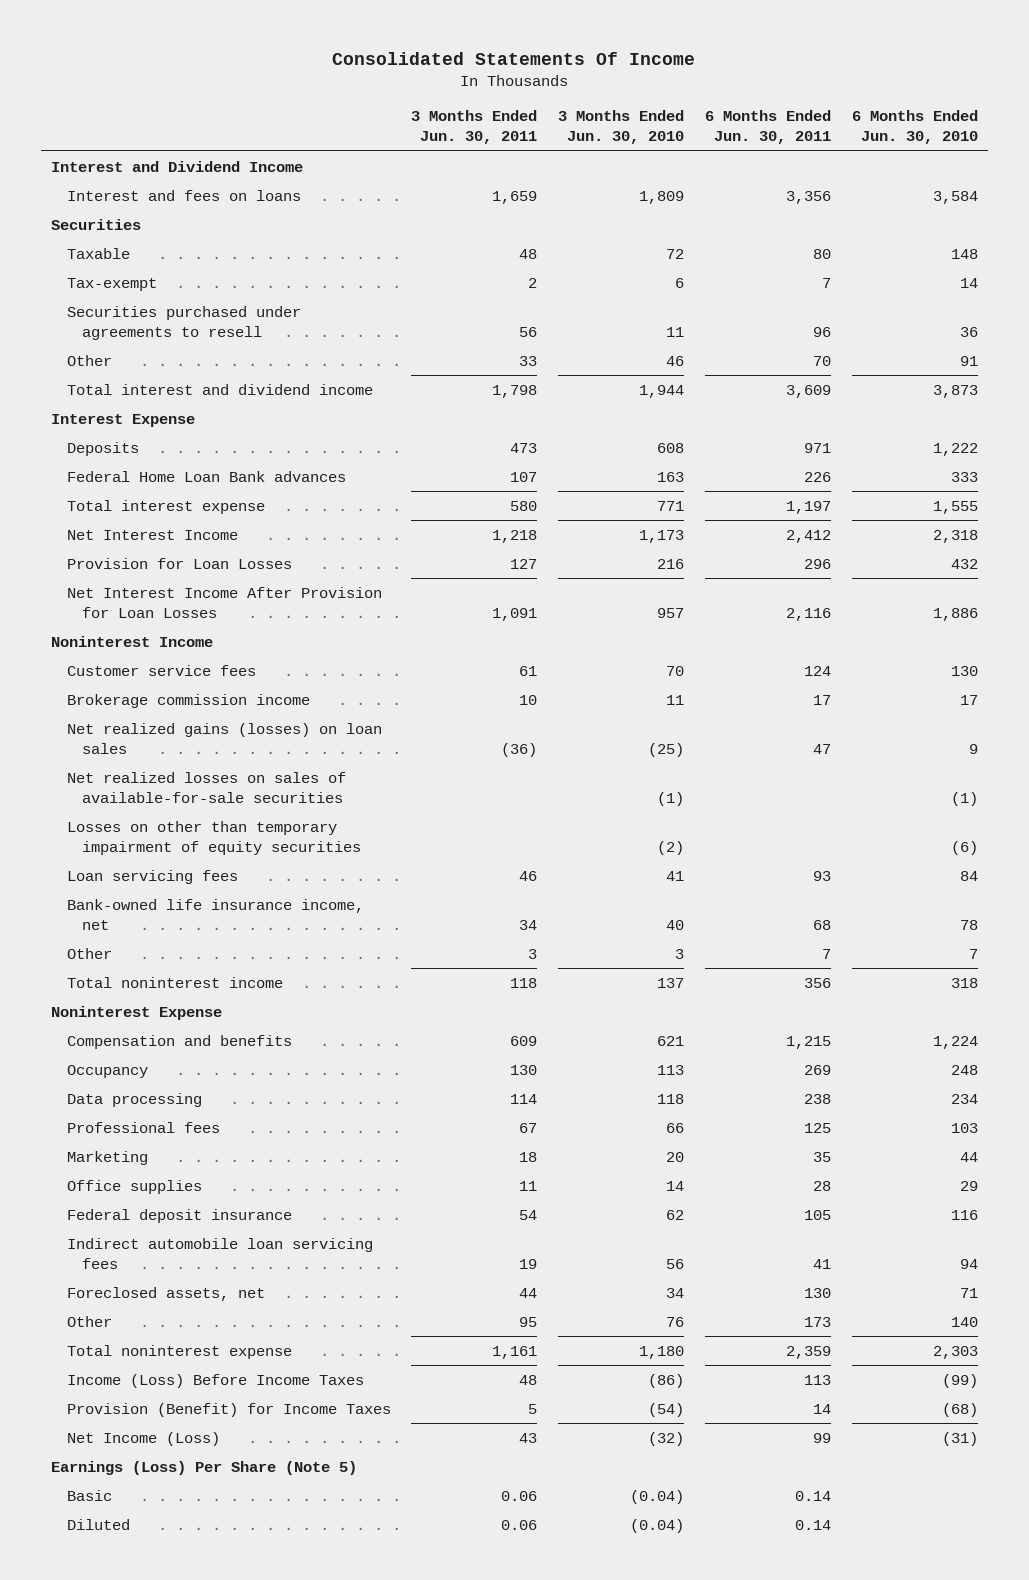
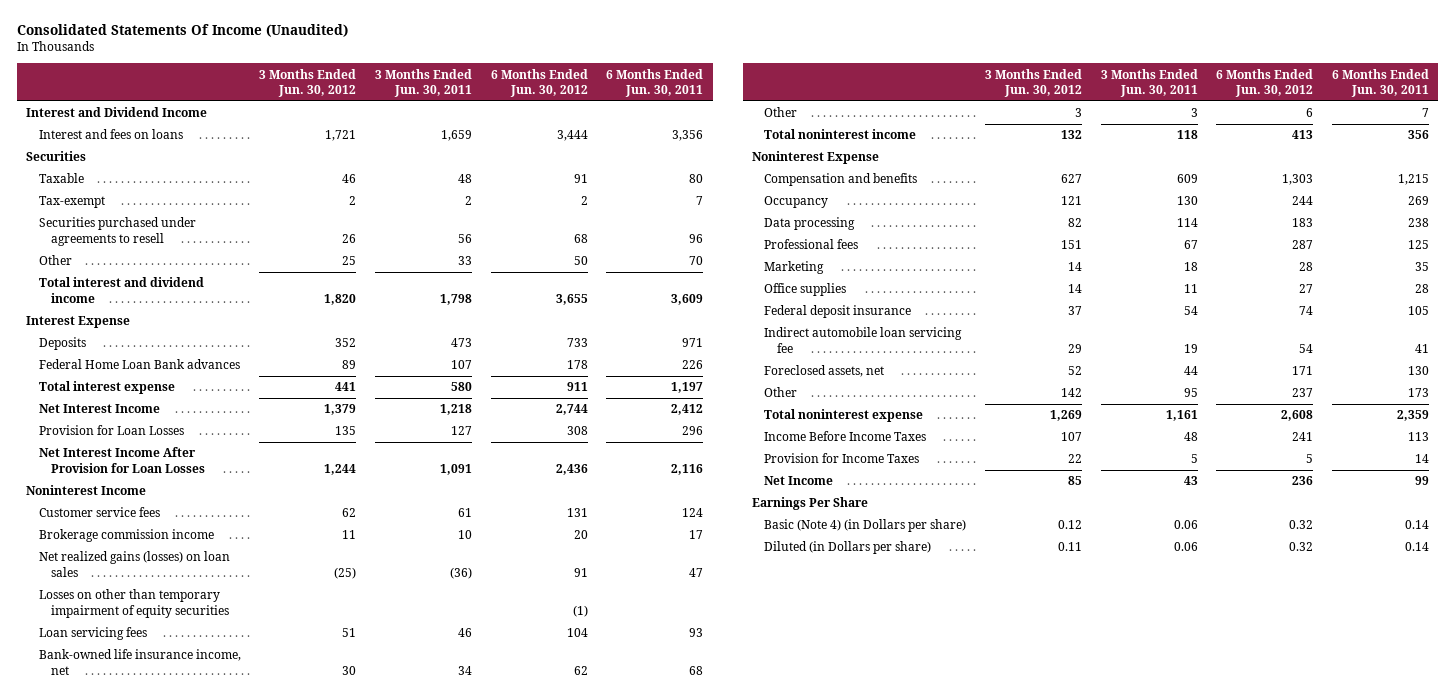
- Consolidated Statements Of Income
+ Consolidated Statements Of Income (Unaudited)
- | 3 Months Ended Jun. 30, 2011 | 3 Months Ended Jun. 30, 2010 | 6 Months Ended Jun. 30, 2011 | 6 Months Ended Jun. 30, 2010
+ | 3 Months Ended Jun. 30, 2012 | 3 Months Ended Jun. 30, 2011 | 6 Months Ended Jun. 30, 2012 | 6 Months Ended Jun. 30, 2011
- Net realized losses on sales of available-for-sale securities | | (1) | | (1)
- Indirect automobile loan servicing fees | 19 | 56 | 41 | 94
+ Indirect automobile loan servicing fee | 29 | 19 | 54 | 41
- Income (Loss) Before Income Taxes | 48 | (86) | 113 | (99)
- Provision (Benefit) for Income Taxes | 5 | (54) | 14 | (68)
- Net Income (Loss) | 43 | (32) | 99 | (31)
- Earnings (Loss) Per Share (Note 5)
- Basic | 0.06 | (0.04) | 0.14 |
- Diluted | 0.06 | (0.04) | 0.14 |
+ Income Before Income Taxes | 107 | 48 | 241 | 113
+ Provision for Income Taxes | 22 | 5 | 5 | 14
+ Net Income | 85 | 43 | 236 | 99
+ Earnings Per Share
+ Basic (Note 4) (in Dollars per share) | 0.12 | 0.06 | 0.32 | 0.14
+ Diluted (in Dollars per share) | 0.11 | 0.06 | 0.32 | 0.14

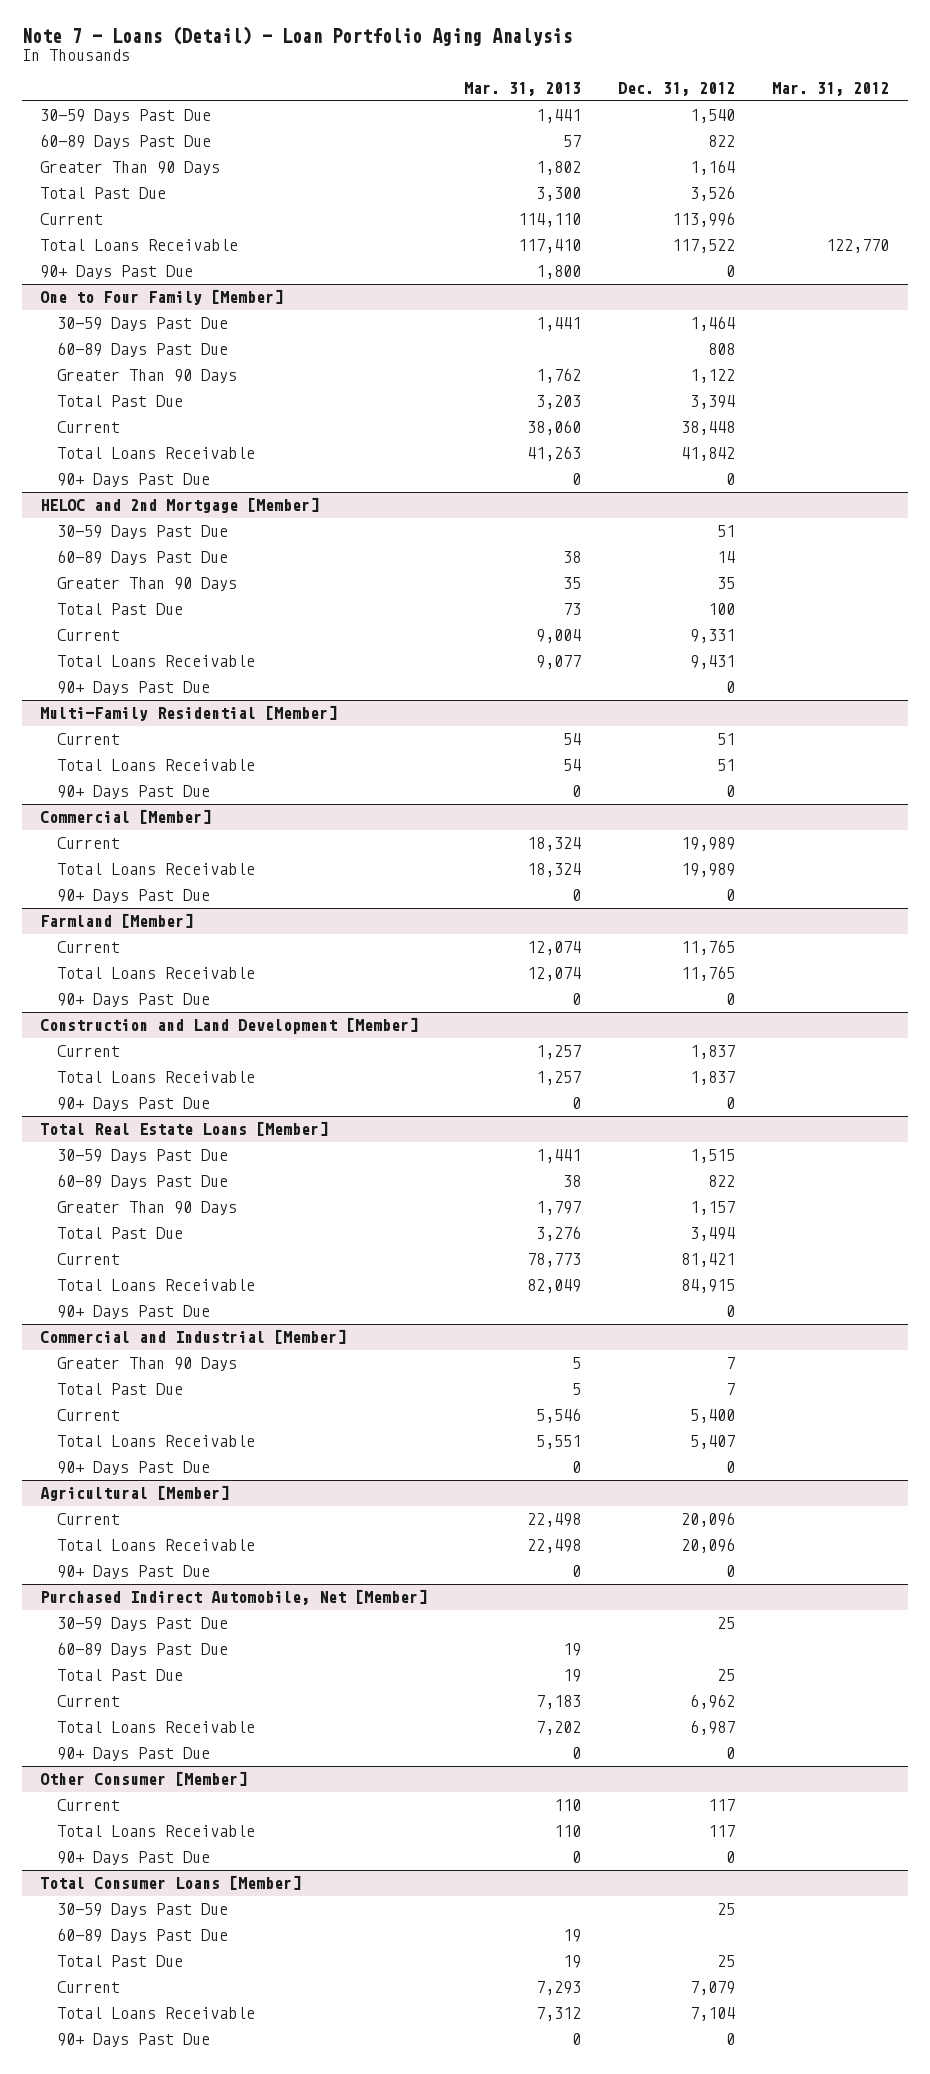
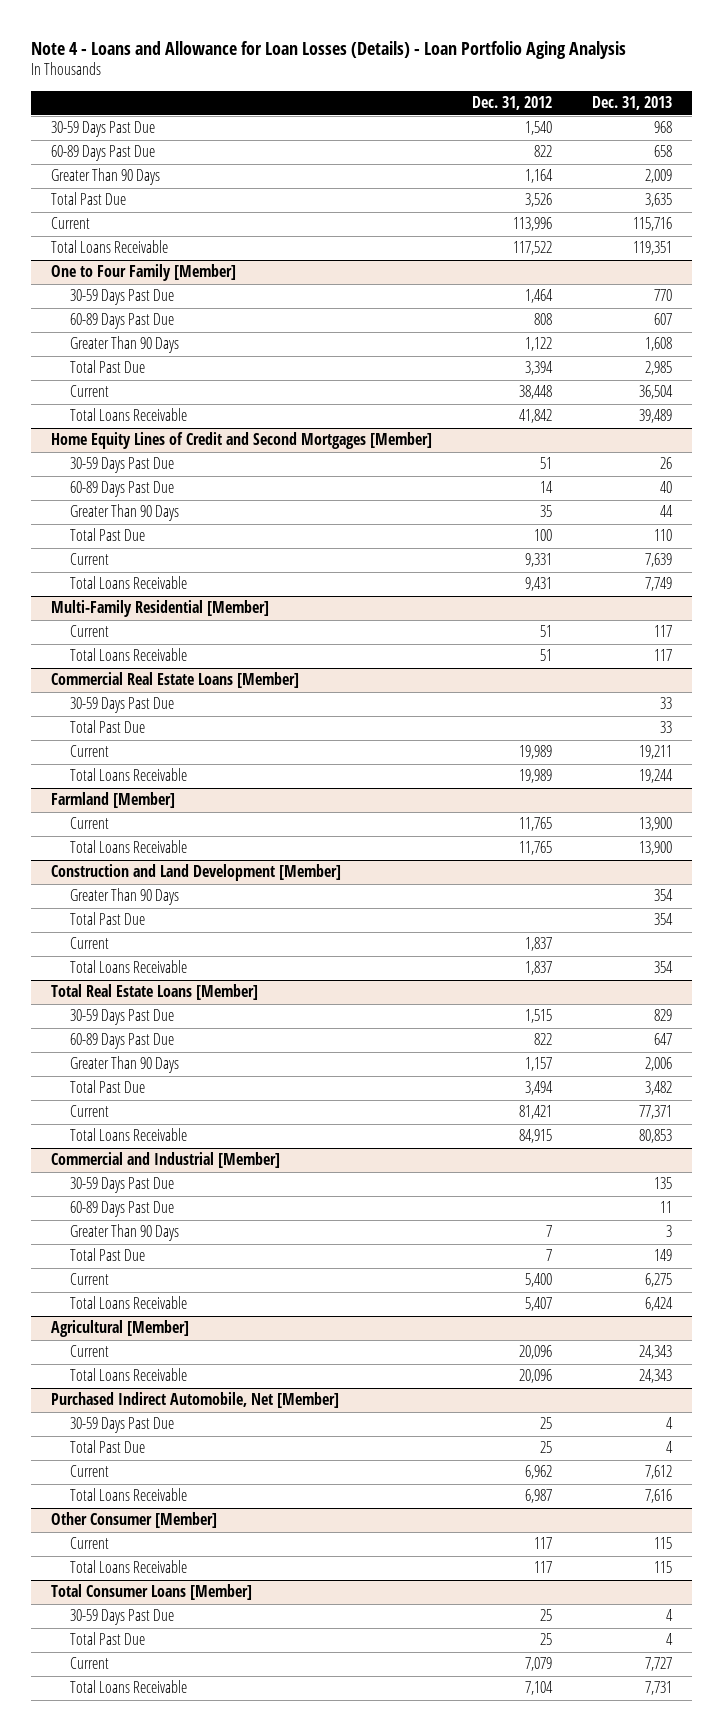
- Note 7 - Loans (Detail) - Loan Portfolio Aging Analysis
+ Note 4 - Loans and Allowance for Loan Losses (Details) - Loan Portfolio Aging Analysis
- | Mar. 31, 2013 | Dec. 31, 2012 | Mar. 31, 2012
+ | Dec. 31, 2012 | Dec. 31, 2013
- 90+ Days Past Due | 1,800 | 0 |
@ One to Four Family [Member]
- 90+ Days Past Due | 0 | 0 |
- HELOC and 2nd Mortgage [Member]
+ Home Equity Lines of Credit and Second Mortgages [Member]
- 90+ Days Past Due | | 0 |
@ Multi-Family Residential [Member]
- 90+ Days Past Due | 0 | 0 |
- Commercial [Member]
+ Commercial Real Estate Loans [Member]
+ 30-59 Days Past Due | | 33
+ Total Past Due | | 33
- 90+ Days Past Due | 0 | 0 |
@ Farmland [Member]
- 90+ Days Past Due | 0 | 0 |
@ Construction and Land Development [Member]
+ Greater Than 90 Days | | 354
+ Total Past Due | | 354
- 90+ Days Past Due | 0 | 0 |
@ Total Real Estate Loans [Member]
- 90+ Days Past Due | | 0 |
@ Commercial and Industrial [Member]
+ 30-59 Days Past Due | | 135
+ 60-89 Days Past Due | | 11
- 90+ Days Past Due | 0 | 0 |
@ Agricultural [Member]
- 90+ Days Past Due | 0 | 0 |
@ Purchased Indirect Automobile, Net [Member]
- 60-89 Days Past Due | 19 | |
- 90+ Days Past Due | 0 | 0 |
@ Other Consumer [Member]
- 90+ Days Past Due | 0 | 0 |
@ Total Consumer Loans [Member]
- 60-89 Days Past Due | 19 | |
- 90+ Days Past Due | 0 | 0 |

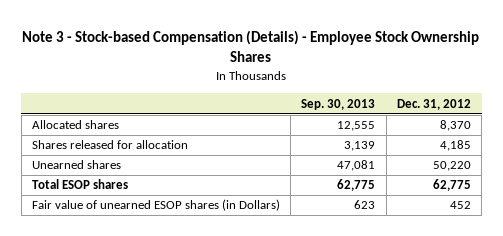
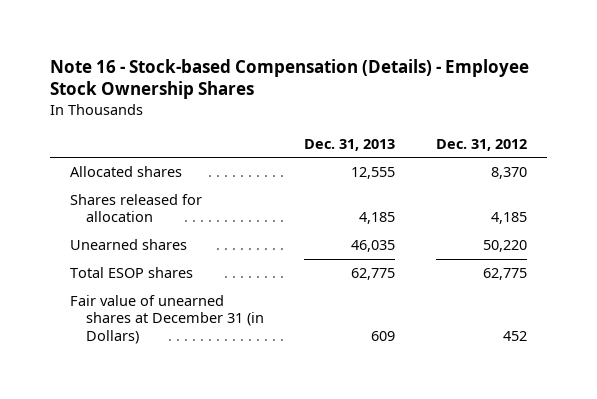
- Note 3 - Stock-based Compensation (Details) - Employee Stock Ownership Shares
+ Note 16 - Stock-based Compensation (Details) - Employee Stock Ownership Shares
- | Sep. 30, 2013 | Dec. 31, 2012
+ | Dec. 31, 2013 | Dec. 31, 2012
- Fair value of unearned ESOP shares (in Dollars) | 623 | 452
+ Fair value of unearned shares at December 31 (in Dollars) | 609 | 452

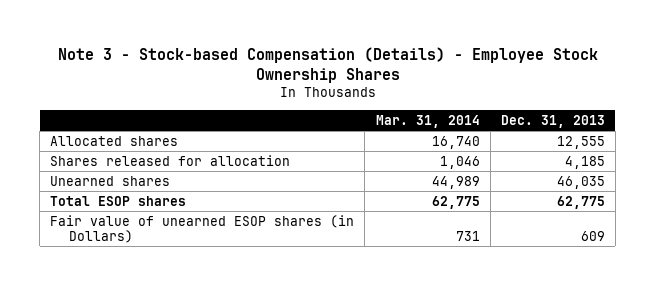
- Note 16 - Stock-based Compensation (Details) - Employee Stock Ownership Shares
+ Note 3 - Stock-based Compensation (Details) - Employee Stock Ownership Shares
- | Dec. 31, 2013 | Dec. 31, 2012
+ | Mar. 31, 2014 | Dec. 31, 2013
- Fair value of unearned shares at December 31 (in Dollars) | 609 | 452
+ Fair value of unearned ESOP shares (in Dollars) | 731 | 609

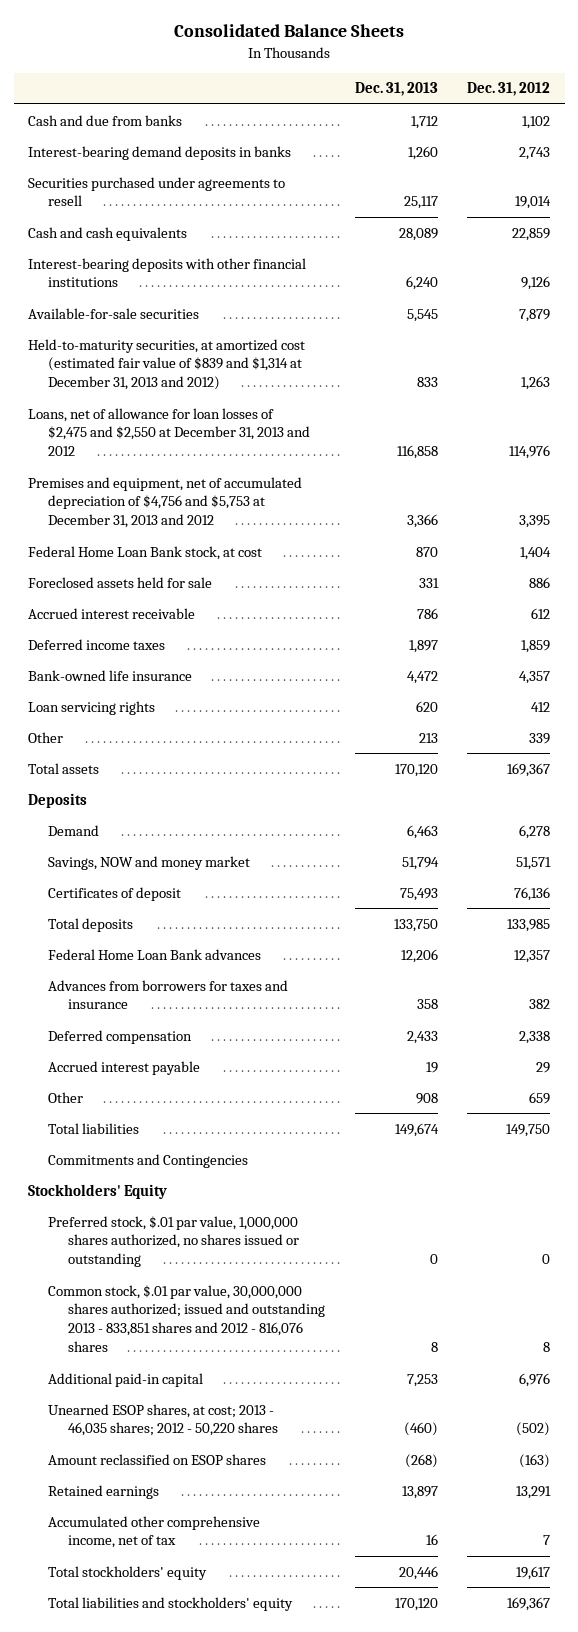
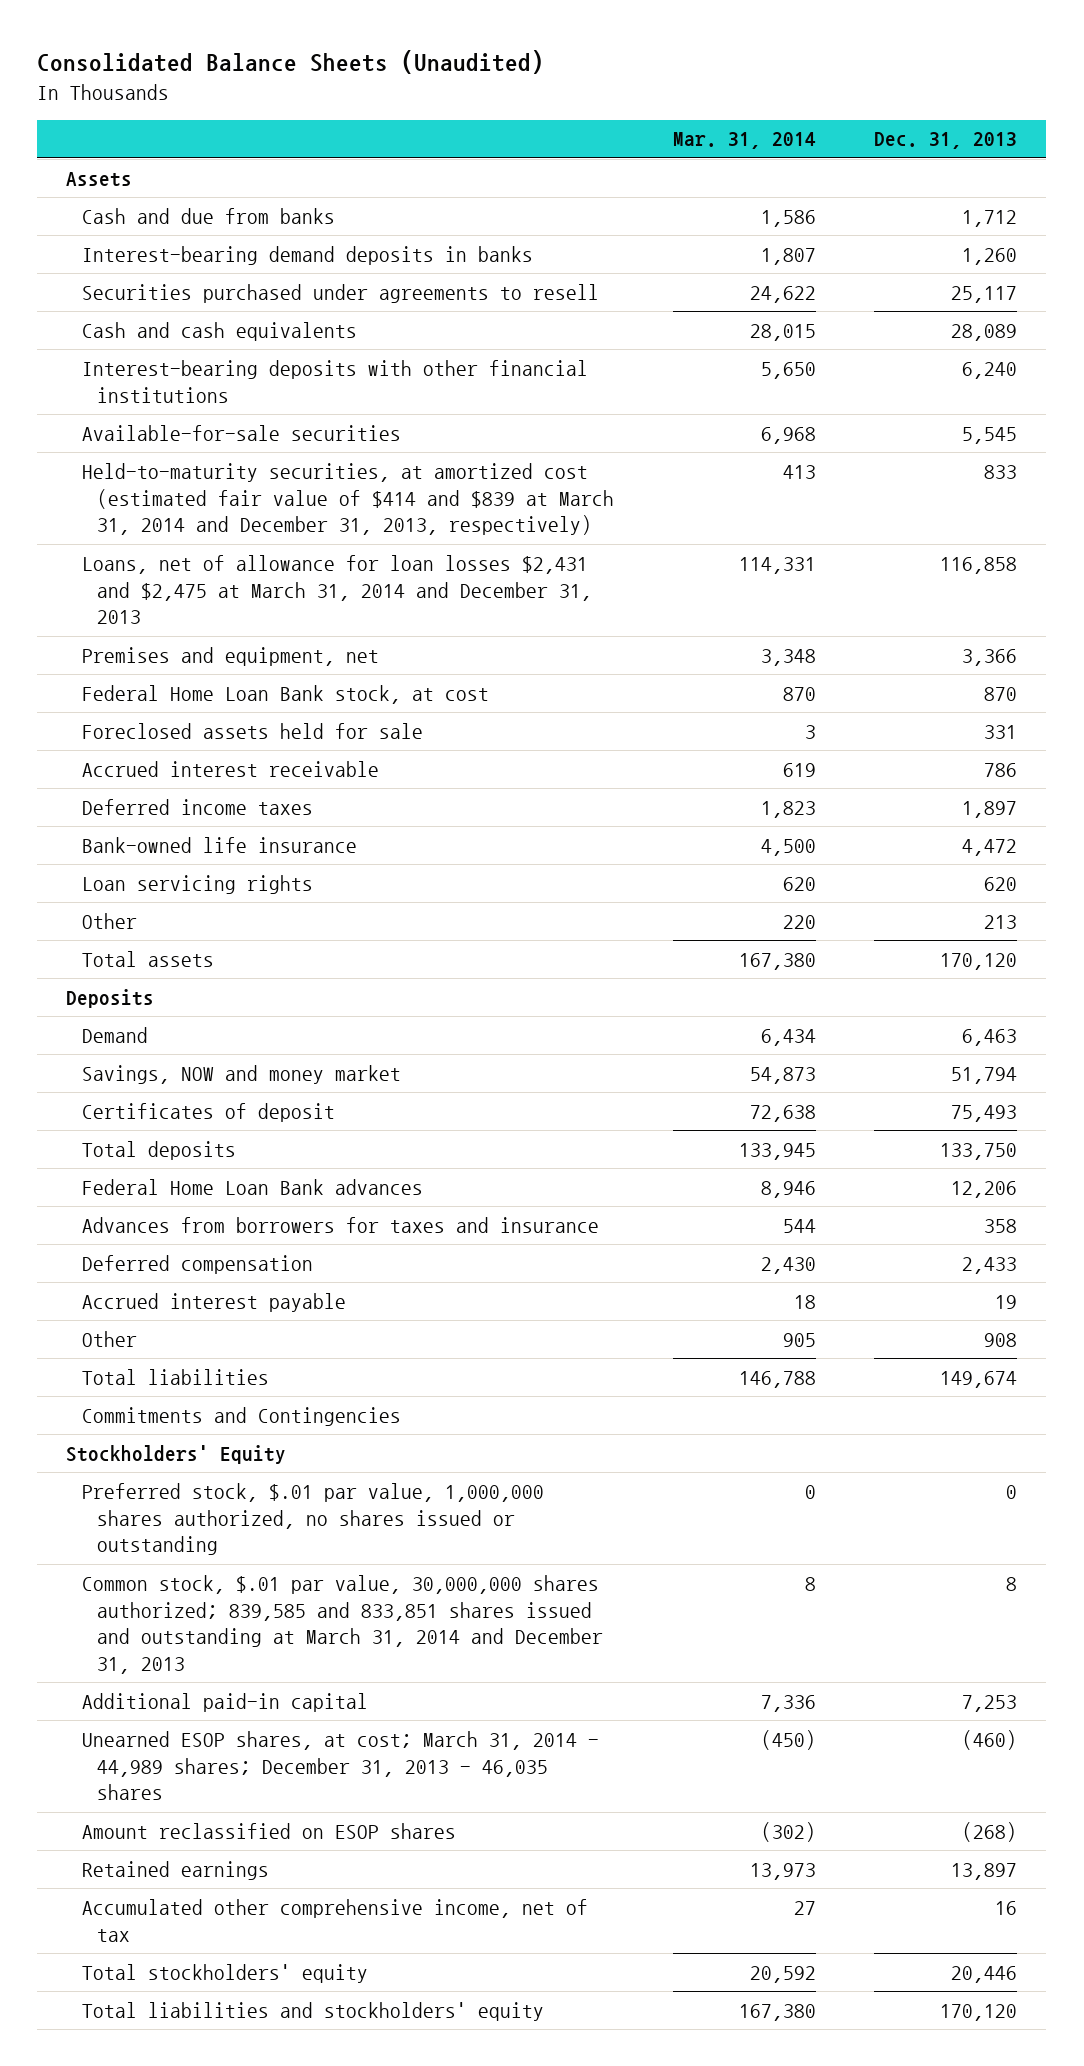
- Consolidated Balance Sheets
+ Consolidated Balance Sheets (Unaudited)
- | Dec. 31, 2013 | Dec. 31, 2012
+ | Mar. 31, 2014 | Dec. 31, 2013
+ Assets
- Held-to-maturity securities, at amortized cost (estimated fair value of $839 and $1,314 at December 31, 2013 and 2012) | 833 | 1,263
- Loans, net of allowance for loan losses of $2,475 and $2,550 at December 31, 2013 and 2012 | 116,858 | 114,976
- Premises and equipment, net of accumulated depreciation of $4,756 and $5,753 at December 31, 2013 and 2012 | 3,366 | 3,395
+ Held-to-maturity securities, at amortized cost (estimated fair value of $414 and $839 at March 31, 2014 and December 31, 2013, respectively) | 413 | 833
+ Loans, net of allowance for loan losses $2,431 and $2,475 at March 31, 2014 and December 31, 2013 | 114,331 | 116,858
+ Premises and equipment, net | 3,348 | 3,366
- Common stock, $.01 par value, 30,000,000 shares authorized; issued and outstanding 2013 - 833,851 shares and 2012 - 816,076 shares | 8 | 8
+ Common stock, $.01 par value, 30,000,000 shares authorized; 839,585 and 833,851 shares issued and outstanding at March 31, 2014 and December 31, 2013 | 8 | 8
- Unearned ESOP shares, at cost; 2013 - 46,035 shares; 2012 - 50,220 shares | (460) | (502)
+ Unearned ESOP shares, at cost; March 31, 2014 - 44,989 shares; December 31, 2013 - 46,035 shares | (450) | (460)

